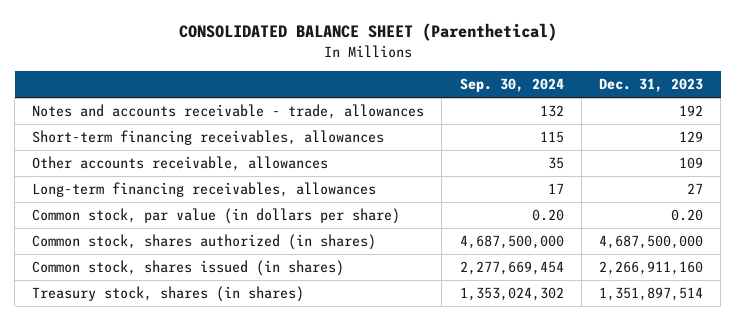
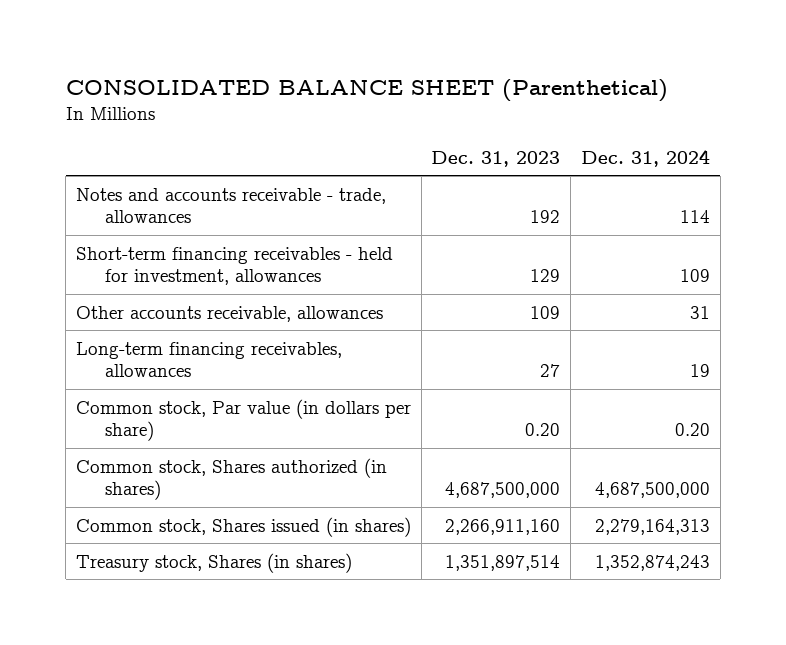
- | Sep. 30, 2024 | Dec. 31, 2023
+ | Dec. 31, 2023 | Dec. 31, 2024
- Short-term financing receivables, allowances | 115 | 129
+ Short-term financing receivables - held for investment, allowances | 129 | 109
- Common stock, par value (in dollars per share) | 0.20 | 0.20
- Common stock, shares authorized (in shares) | 4,687,500,000 | 4,687,500,000
- Common stock, shares issued (in shares) | 2,277,669,454 | 2,266,911,160
- Treasury stock, shares (in shares) | 1,353,024,302 | 1,351,897,514
+ Common stock, Par value (in dollars per share) | 0.20 | 0.20
+ Common stock, Shares authorized (in shares) | 4,687,500,000 | 4,687,500,000
+ Common stock, Shares issued (in shares) | 2,266,911,160 | 2,279,164,313
+ Treasury stock, Shares (in shares) | 1,351,897,514 | 1,352,874,243

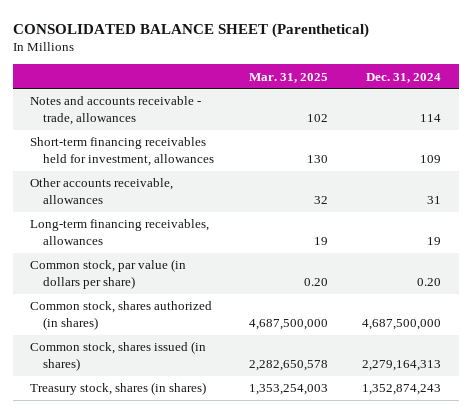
- | Dec. 31, 2023 | Dec. 31, 2024
+ | Mar. 31, 2025 | Dec. 31, 2024
- Short-term financing receivables - held for investment, allowances | 129 | 109
+ Short-term financing receivables held for investment, allowances | 130 | 109
- Common stock, Par value (in dollars per share) | 0.20 | 0.20
- Common stock, Shares authorized (in shares) | 4,687,500,000 | 4,687,500,000
- Common stock, Shares issued (in shares) | 2,266,911,160 | 2,279,164,313
- Treasury stock, Shares (in shares) | 1,351,897,514 | 1,352,874,243
+ Common stock, par value (in dollars per share) | 0.20 | 0.20
+ Common stock, shares authorized (in shares) | 4,687,500,000 | 4,687,500,000
+ Common stock, shares issued (in shares) | 2,282,650,578 | 2,279,164,313
+ Treasury stock, shares (in shares) | 1,353,254,003 | 1,352,874,243

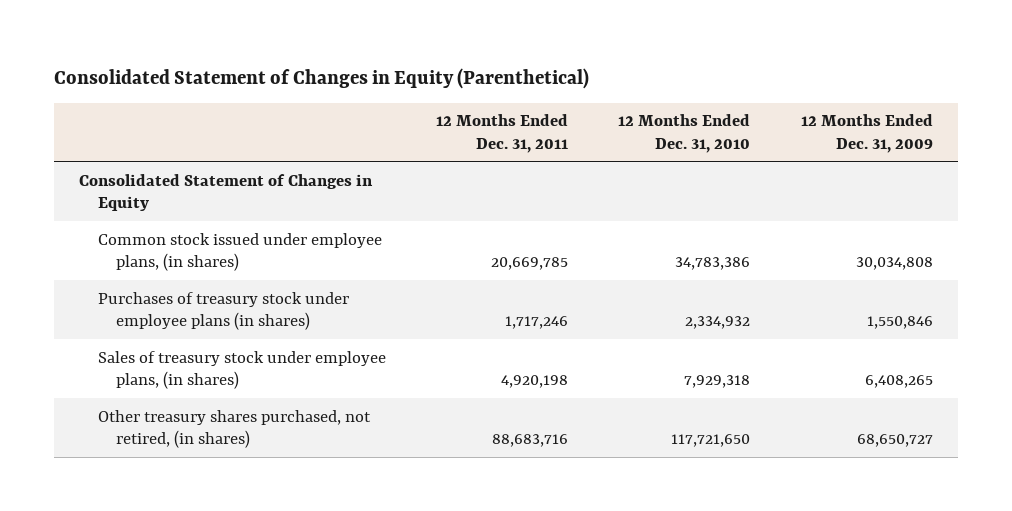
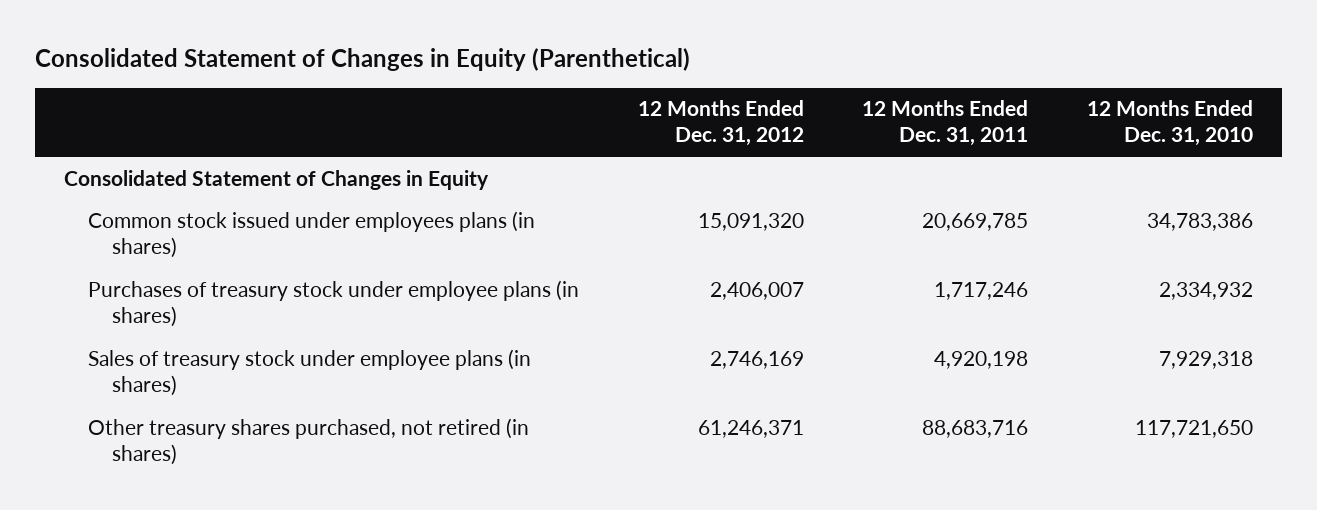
- | 12 Months Ended Dec. 31, 2011 | 12 Months Ended Dec. 31, 2010 | 12 Months Ended Dec. 31, 2009
+ | 12 Months Ended Dec. 31, 2012 | 12 Months Ended Dec. 31, 2011 | 12 Months Ended Dec. 31, 2010
- Common stock issued under employee plans, (in shares) | 20,669,785 | 34,783,386 | 30,034,808
+ Common stock issued under employees plans (in shares) | 15,091,320 | 20,669,785 | 34,783,386
- Sales of treasury stock under employee plans, (in shares) | 4,920,198 | 7,929,318 | 6,408,265
- Other treasury shares purchased, not retired, (in shares) | 88,683,716 | 117,721,650 | 68,650,727
+ Sales of treasury stock under employee plans (in shares) | 2,746,169 | 4,920,198 | 7,929,318
+ Other treasury shares purchased, not retired (in shares) | 61,246,371 | 88,683,716 | 117,721,650

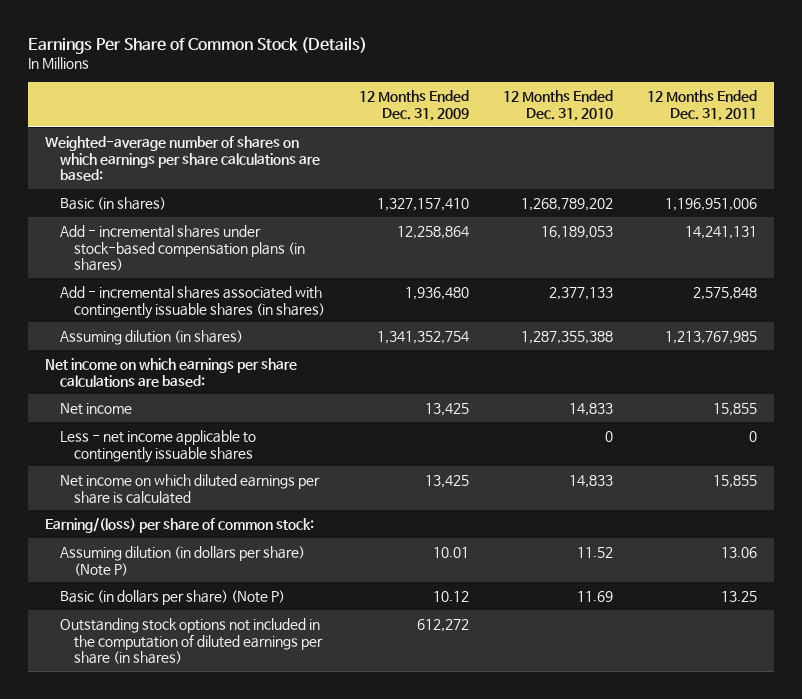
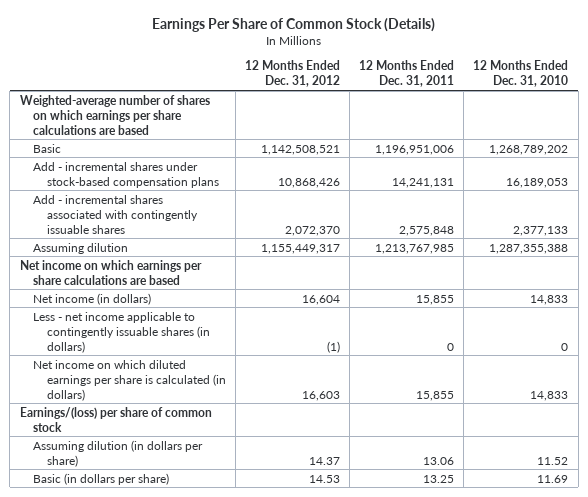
- | 12 Months Ended Dec. 31, 2009 | 12 Months Ended Dec. 31, 2010 | 12 Months Ended Dec. 31, 2011
+ | 12 Months Ended Dec. 31, 2012 | 12 Months Ended Dec. 31, 2011 | 12 Months Ended Dec. 31, 2010
- Weighted-average number of shares on which earnings per share calculations are based:
- Basic (in shares) | 1,327,157,410 | 1,268,789,202 | 1,196,951,006
- Add - incremental shares under stock-based compensation plans (in shares) | 12,258,864 | 16,189,053 | 14,241,131
- Add - incremental shares associated with contingently issuable shares (in shares) | 1,936,480 | 2,377,133 | 2,575,848
- Assuming dilution (in shares) | 1,341,352,754 | 1,287,355,388 | 1,213,767,985
- Net income on which earnings per share calculations are based:
- Net income | 13,425 | 14,833 | 15,855
- Less - net income applicable to contingently issuable shares | | 0 | 0
- Net income on which diluted earnings per share is calculated | 13,425 | 14,833 | 15,855
- Earning/(loss) per share of common stock:
- Assuming dilution (in dollars per share) (Note P) | 10.01 | 11.52 | 13.06
- Basic (in dollars per share) (Note P) | 10.12 | 11.69 | 13.25
- Outstanding stock options not included in the computation of diluted earnings per share (in shares) | 612,272 | |
+ Weighted-average number of shares on which earnings per share calculations are based
+ Basic | 1,142,508,521 | 1,196,951,006 | 1,268,789,202
+ Add - incremental shares under stock-based compensation plans | 10,868,426 | 14,241,131 | 16,189,053
+ Add - incremental shares associated with contingently issuable shares | 2,072,370 | 2,575,848 | 2,377,133
+ Assuming dilution | 1,155,449,317 | 1,213,767,985 | 1,287,355,388
+ Net income on which earnings per share calculations are based
+ Net income (in dollars) | 16,604 | 15,855 | 14,833
+ Less - net income applicable to contingently issuable shares (in dollars) | (1) | 0 | 0
+ Net income on which diluted earnings per share is calculated (in dollars) | 16,603 | 15,855 | 14,833
+ Earnings/(loss) per share of common stock
+ Assuming dilution (in dollars per share) | 14.37 | 13.06 | 11.52
+ Basic (in dollars per share) | 14.53 | 13.25 | 11.69

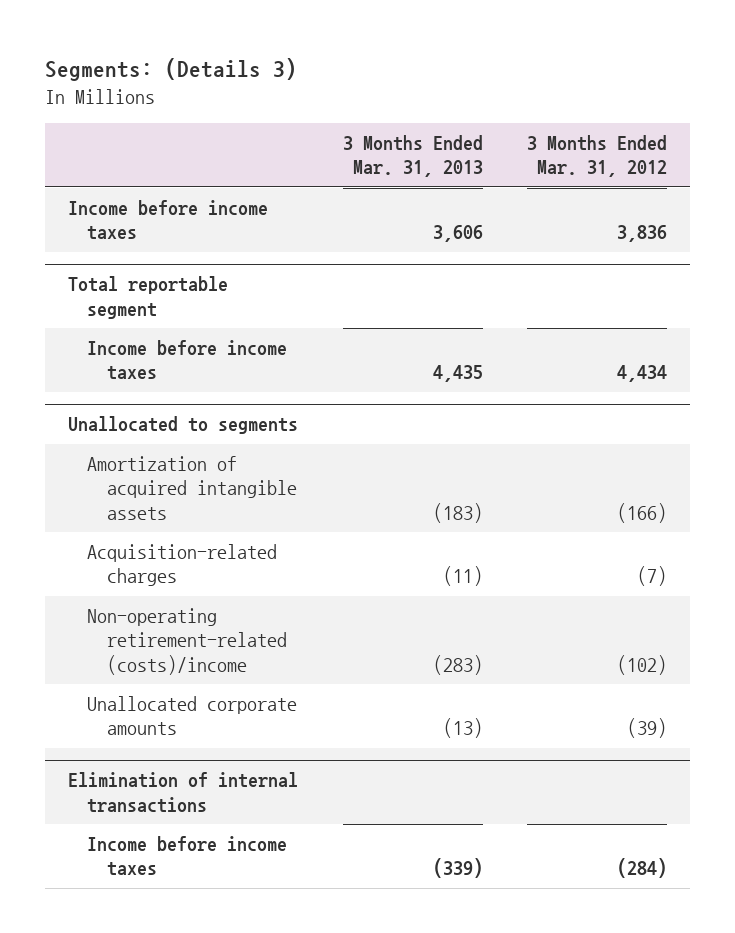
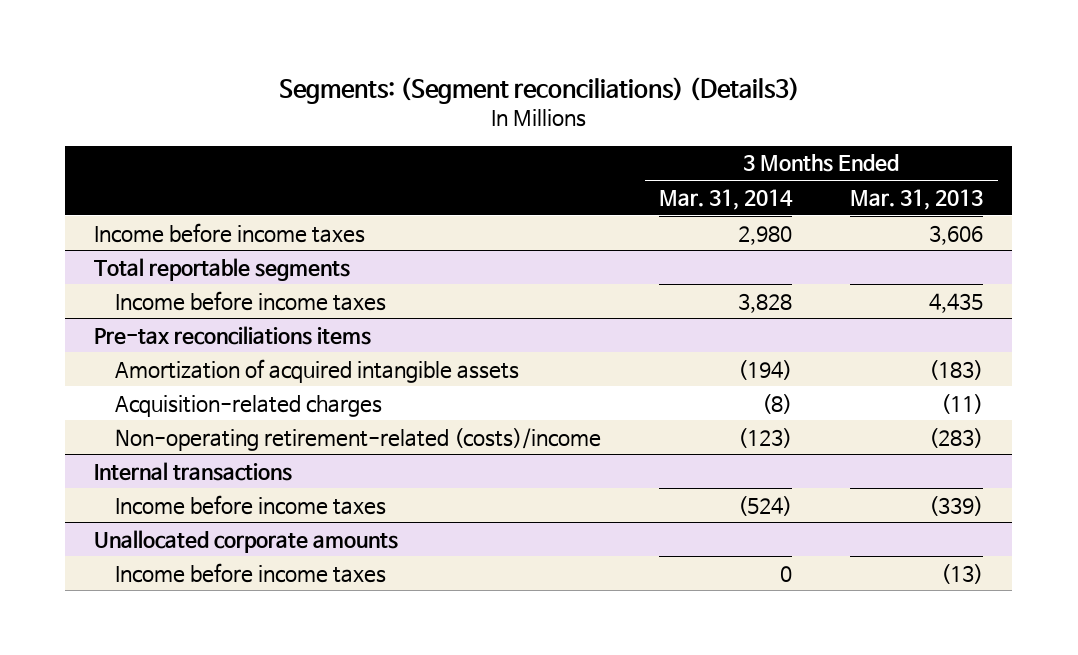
- Segments: (Details 3)
+ Segments: (Segment reconciliations) (Details3)
- | 3 Months Ended Mar. 31, 2013 | 3 Months Ended Mar. 31, 2012
+ | 3 Months Ended Mar. 31, 2014 | 3 Months Ended Mar. 31, 2013
- Total reportable segment
+ Total reportable segments
- Unallocated to segments
+ Pre-tax reconciliations items
- Unallocated corporate amounts | (13) | (39)
- Elimination of internal transactions
+ Internal transactions
+ Unallocated corporate amounts
+ Income before income taxes | 0 | (13)

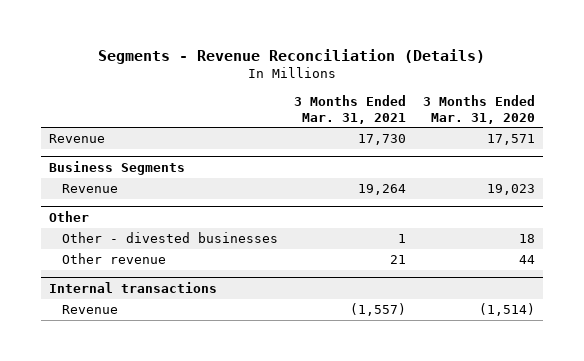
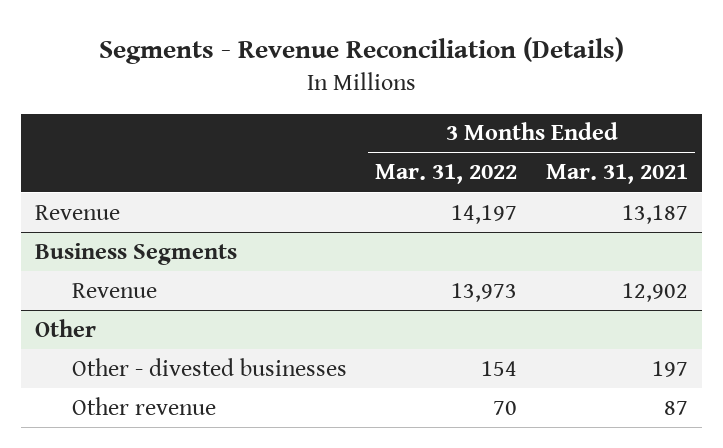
- | 3 Months Ended Mar. 31, 2021 | 3 Months Ended Mar. 31, 2020
+ | 3 Months Ended Mar. 31, 2022 | 3 Months Ended Mar. 31, 2021
- Revenue | 17,730 | 17,571
+ Revenue | 14,197 | 13,187
@ Business Segments
- Revenue | 19,264 | 19,023
+ Revenue | 13,973 | 12,902
@ Other
- Other - divested businesses | 1 | 18
- Other revenue | 21 | 44
- Internal transactions
- Revenue | (1,557) | (1,514)
@ Other
+ Other - divested businesses | 154 | 197
+ Other revenue | 70 | 87

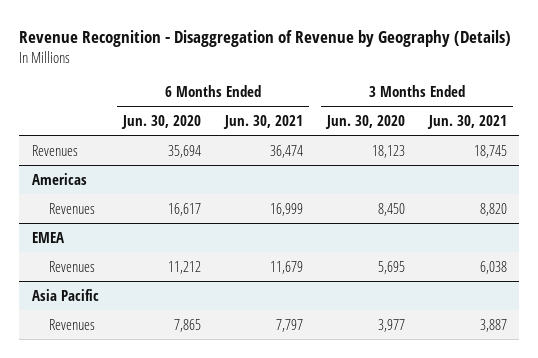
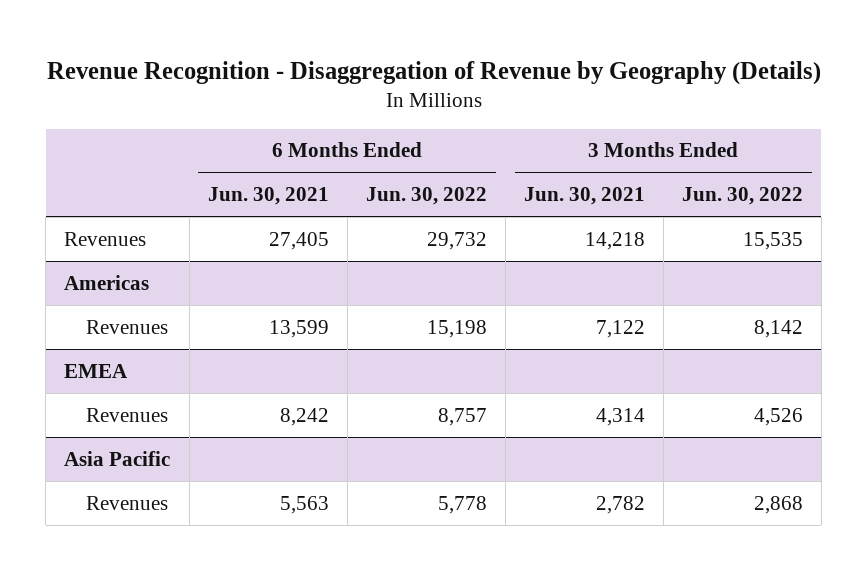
- | 6 Months Ended Jun. 30, 2020 | 6 Months Ended Jun. 30, 2021 | 3 Months Ended Jun. 30, 2020 | 3 Months Ended Jun. 30, 2021
+ | 6 Months Ended Jun. 30, 2021 | 6 Months Ended Jun. 30, 2022 | 3 Months Ended Jun. 30, 2021 | 3 Months Ended Jun. 30, 2022
- Revenues | 35,694 | 36,474 | 18,123 | 18,745
+ Revenues | 27,405 | 29,732 | 14,218 | 15,535
@ Americas
- Revenues | 16,617 | 16,999 | 8,450 | 8,820
+ Revenues | 13,599 | 15,198 | 7,122 | 8,142
@ EMEA
- Revenues | 11,212 | 11,679 | 5,695 | 6,038
+ Revenues | 8,242 | 8,757 | 4,314 | 4,526
@ Asia Pacific
- Revenues | 7,865 | 7,797 | 3,977 | 3,887
+ Revenues | 5,563 | 5,778 | 2,782 | 2,868

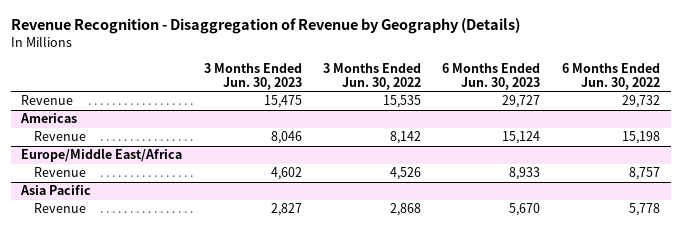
- | 6 Months Ended Jun. 30, 2021 | 6 Months Ended Jun. 30, 2022 | 3 Months Ended Jun. 30, 2021 | 3 Months Ended Jun. 30, 2022
+ | 3 Months Ended Jun. 30, 2023 | 3 Months Ended Jun. 30, 2022 | 6 Months Ended Jun. 30, 2023 | 6 Months Ended Jun. 30, 2022
- Revenues | 27,405 | 29,732 | 14,218 | 15,535
+ Revenue | 15,475 | 15,535 | 29,727 | 29,732
@ Americas
- Revenues | 13,599 | 15,198 | 7,122 | 8,142
- EMEA
- Revenues | 8,242 | 8,757 | 4,314 | 4,526
@ Americas
+ Revenue | 8,046 | 8,142 | 15,124 | 15,198
+ Europe/Middle East/Africa
+ Revenue | 4,602 | 4,526 | 8,933 | 8,757
@ Asia Pacific
- Revenues | 5,563 | 5,778 | 2,782 | 2,868
+ Revenue | 2,827 | 2,868 | 5,670 | 5,778

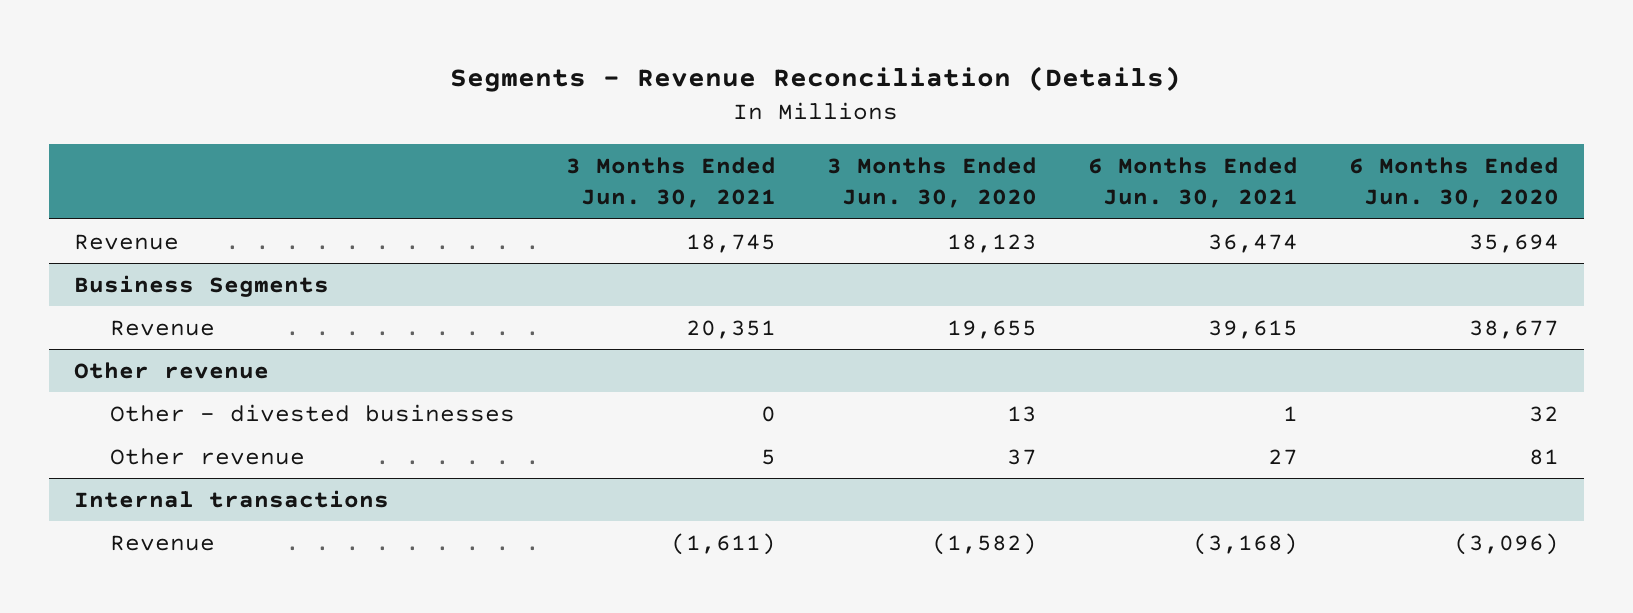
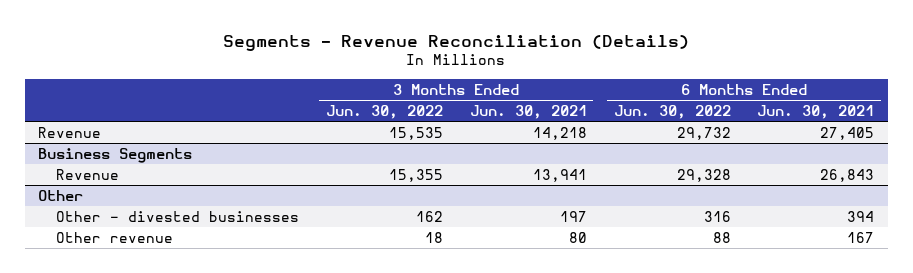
- | 3 Months Ended Jun. 30, 2021 | 3 Months Ended Jun. 30, 2020 | 6 Months Ended Jun. 30, 2021 | 6 Months Ended Jun. 30, 2020
+ | 3 Months Ended Jun. 30, 2022 | 3 Months Ended Jun. 30, 2021 | 6 Months Ended Jun. 30, 2022 | 6 Months Ended Jun. 30, 2021
- Revenue | 18,745 | 18,123 | 36,474 | 35,694
+ Revenue | 15,535 | 14,218 | 29,732 | 27,405
@ Business Segments
- Revenue | 20,351 | 19,655 | 39,615 | 38,677
- Other revenue
- Other - divested businesses | 0 | 13 | 1 | 32
- Other revenue | 5 | 37 | 27 | 81
- Internal transactions
- Revenue | (1,611) | (1,582) | (3,168) | (3,096)
@ Business Segments
+ Revenue | 15,355 | 13,941 | 29,328 | 26,843
+ Other
+ Other - divested businesses | 162 | 197 | 316 | 394
+ Other revenue | 18 | 80 | 88 | 167

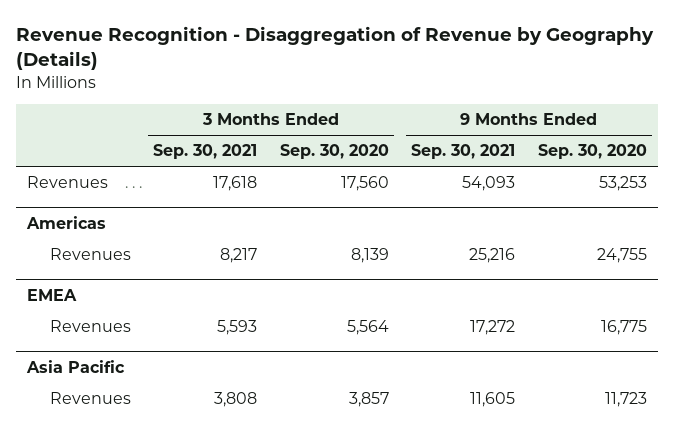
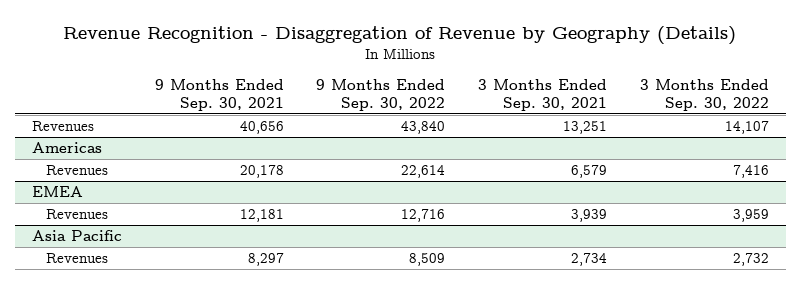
- | 3 Months Ended Sep. 30, 2021 | 3 Months Ended Sep. 30, 2020 | 9 Months Ended Sep. 30, 2021 | 9 Months Ended Sep. 30, 2020
+ | 9 Months Ended Sep. 30, 2021 | 9 Months Ended Sep. 30, 2022 | 3 Months Ended Sep. 30, 2021 | 3 Months Ended Sep. 30, 2022
- Revenues | 17,618 | 17,560 | 54,093 | 53,253
+ Revenues | 40,656 | 43,840 | 13,251 | 14,107
@ Americas
- Revenues | 8,217 | 8,139 | 25,216 | 24,755
+ Revenues | 20,178 | 22,614 | 6,579 | 7,416
@ EMEA
- Revenues | 5,593 | 5,564 | 17,272 | 16,775
+ Revenues | 12,181 | 12,716 | 3,939 | 3,959
@ Asia Pacific
- Revenues | 3,808 | 3,857 | 11,605 | 11,723
+ Revenues | 8,297 | 8,509 | 2,734 | 2,732

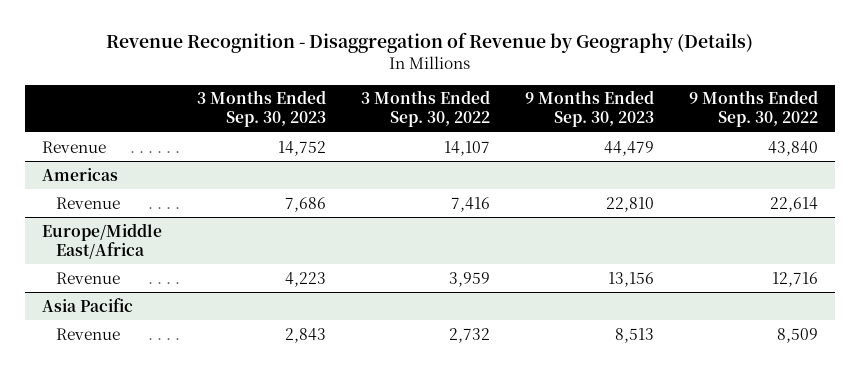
- | 9 Months Ended Sep. 30, 2021 | 9 Months Ended Sep. 30, 2022 | 3 Months Ended Sep. 30, 2021 | 3 Months Ended Sep. 30, 2022
+ | 3 Months Ended Sep. 30, 2023 | 3 Months Ended Sep. 30, 2022 | 9 Months Ended Sep. 30, 2023 | 9 Months Ended Sep. 30, 2022
- Revenues | 40,656 | 43,840 | 13,251 | 14,107
+ Revenue | 14,752 | 14,107 | 44,479 | 43,840
@ Americas
- Revenues | 20,178 | 22,614 | 6,579 | 7,416
- EMEA
- Revenues | 12,181 | 12,716 | 3,939 | 3,959
@ Americas
+ Revenue | 7,686 | 7,416 | 22,810 | 22,614
+ Europe/Middle East/Africa
+ Revenue | 4,223 | 3,959 | 13,156 | 12,716
@ Asia Pacific
- Revenues | 8,297 | 8,509 | 2,734 | 2,732
+ Revenue | 2,843 | 2,732 | 8,513 | 8,509

